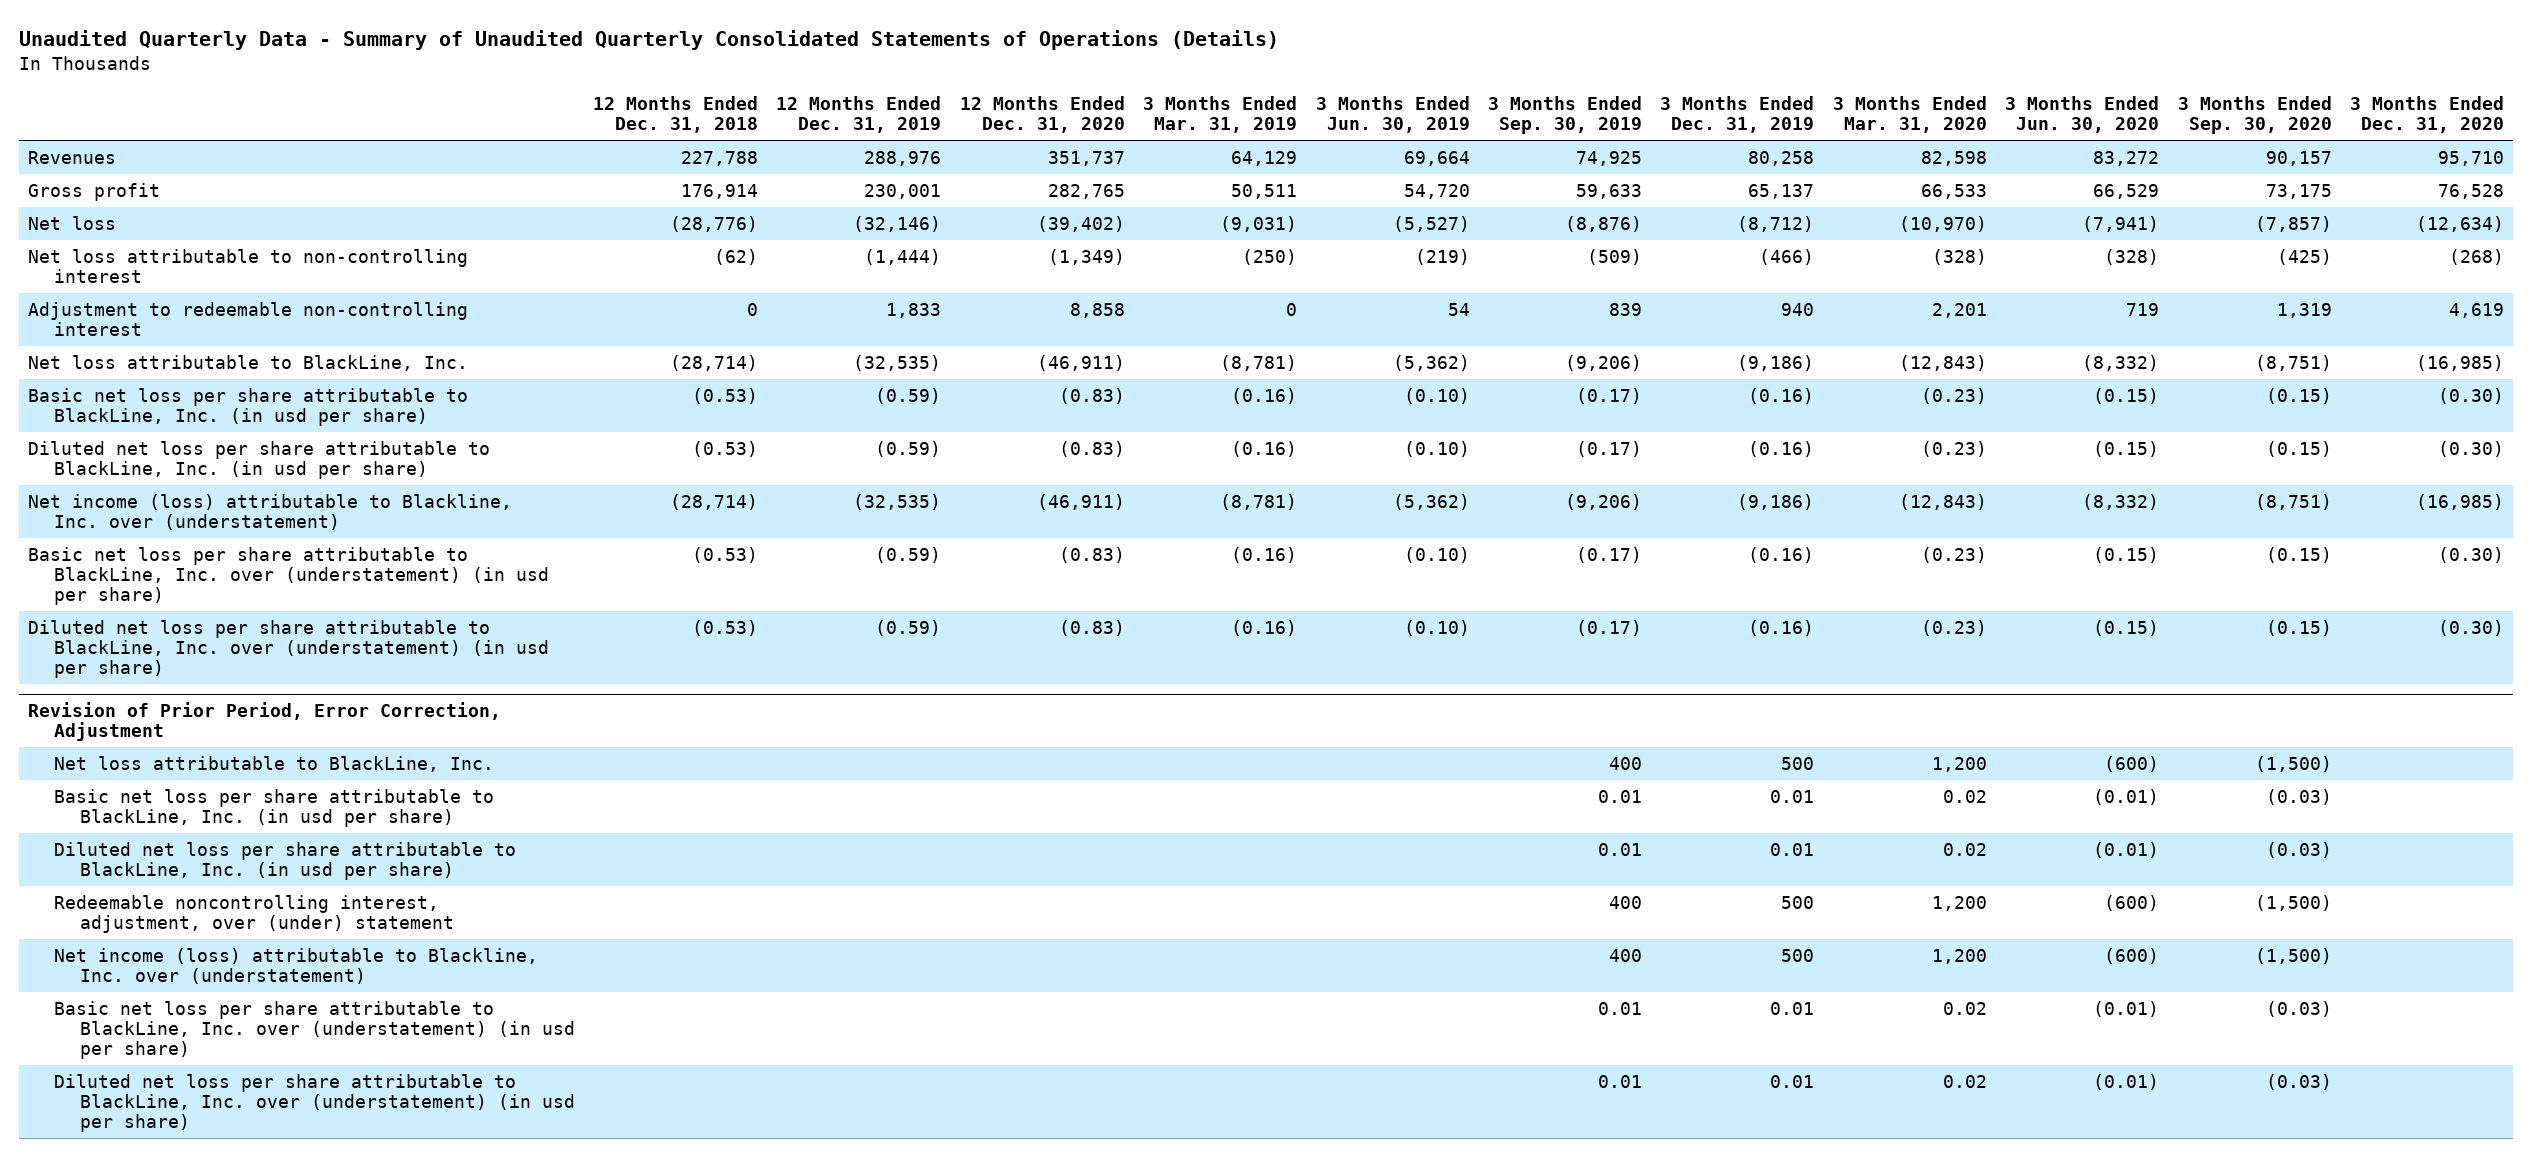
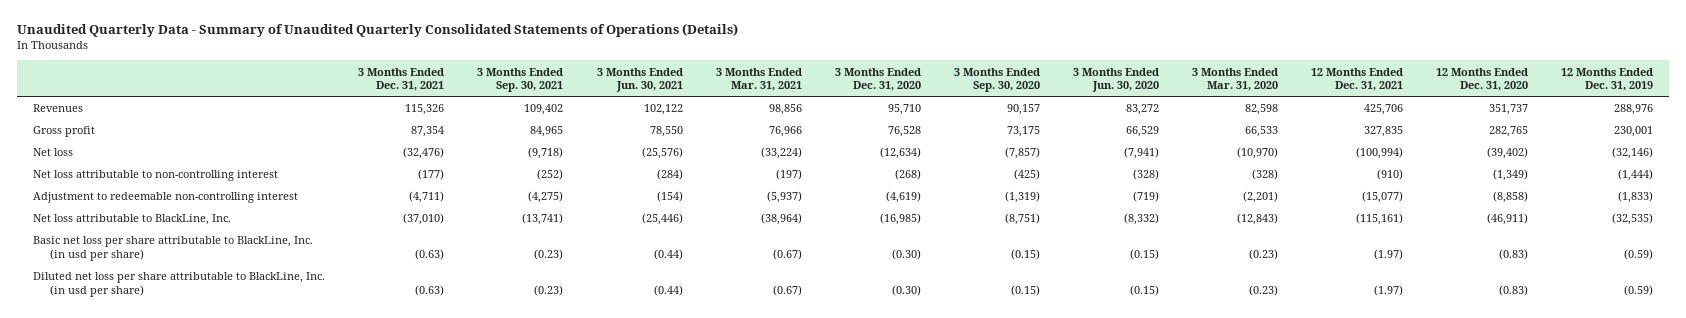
- | 12 Months Ended Dec. 31, 2018 | 12 Months Ended Dec. 31, 2019 | 12 Months Ended Dec. 31, 2020 | 3 Months Ended Mar. 31, 2019 | 3 Months Ended Jun. 30, 2019 | 3 Months Ended Sep. 30, 2019 | 3 Months Ended Dec. 31, 2019 | 3 Months Ended Mar. 31, 2020 | 3 Months Ended Jun. 30, 2020 | 3 Months Ended Sep. 30, 2020 | 3 Months Ended Dec. 31, 2020
+ | 3 Months Ended Dec. 31, 2021 | 3 Months Ended Sep. 30, 2021 | 3 Months Ended Jun. 30, 2021 | 3 Months Ended Mar. 31, 2021 | 3 Months Ended Dec. 31, 2020 | 3 Months Ended Sep. 30, 2020 | 3 Months Ended Jun. 30, 2020 | 3 Months Ended Mar. 31, 2020 | 12 Months Ended Dec. 31, 2021 | 12 Months Ended Dec. 31, 2020 | 12 Months Ended Dec. 31, 2019
- Adjustment to redeemable non-controlling interest | 0 | 1,833 | 8,858 | 0 | 54 | 839 | 940 | 2,201 | 719 | 1,319 | 4,619
+ Adjustment to redeemable non-controlling interest | (4,711) | (4,275) | (154) | (5,937) | (4,619) | (1,319) | (719) | (2,201) | (15,077) | (8,858) | (1,833)
- Net income (loss) attributable to Blackline, Inc. over (understatement) | (28,714) | (32,535) | (46,911) | (8,781) | (5,362) | (9,206) | (9,186) | (12,843) | (8,332) | (8,751) | (16,985)
- Basic net loss per share attributable to BlackLine, Inc. over (understatement) (in usd per share) | (0.53) | (0.59) | (0.83) | (0.16) | (0.10) | (0.17) | (0.16) | (0.23) | (0.15) | (0.15) | (0.30)
- Diluted net loss per share attributable to BlackLine, Inc. over (understatement) (in usd per share) | (0.53) | (0.59) | (0.83) | (0.16) | (0.10) | (0.17) | (0.16) | (0.23) | (0.15) | (0.15) | (0.30)
- Revision of Prior Period, Error Correction, Adjustment
- Net loss attributable to BlackLine, Inc. | | | | | | 400 | 500 | 1,200 | (600) | (1,500) |
- Basic net loss per share attributable to BlackLine, Inc. (in usd per share) | | | | | | 0.01 | 0.01 | 0.02 | (0.01) | (0.03) |
- Diluted net loss per share attributable to BlackLine, Inc. (in usd per share) | | | | | | 0.01 | 0.01 | 0.02 | (0.01) | (0.03) |
- Redeemable noncontrolling interest, adjustment, over (under) statement | | | | | | 400 | 500 | 1,200 | (600) | (1,500) |
- Net income (loss) attributable to Blackline, Inc. over (understatement) | | | | | | 400 | 500 | 1,200 | (600) | (1,500) |
- Basic net loss per share attributable to BlackLine, Inc. over (understatement) (in usd per share) | | | | | | 0.01 | 0.01 | 0.02 | (0.01) | (0.03) |
- Diluted net loss per share attributable to BlackLine, Inc. over (understatement) (in usd per share) | | | | | | 0.01 | 0.01 | 0.02 | (0.01) | (0.03) |

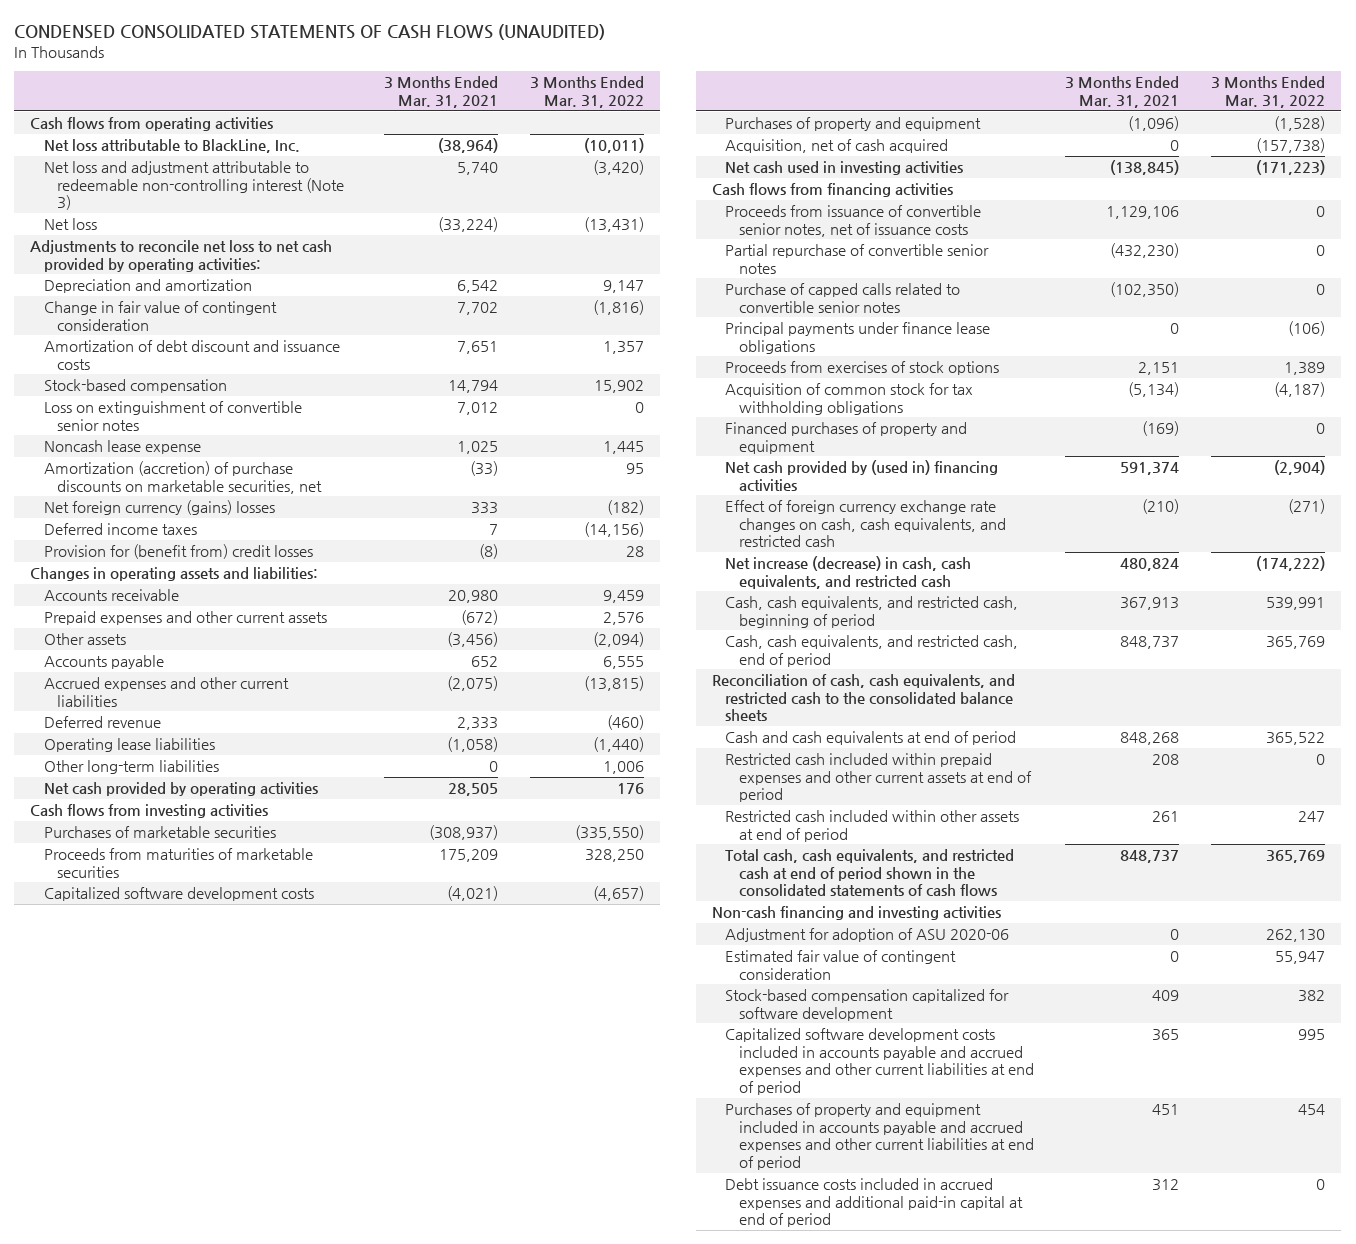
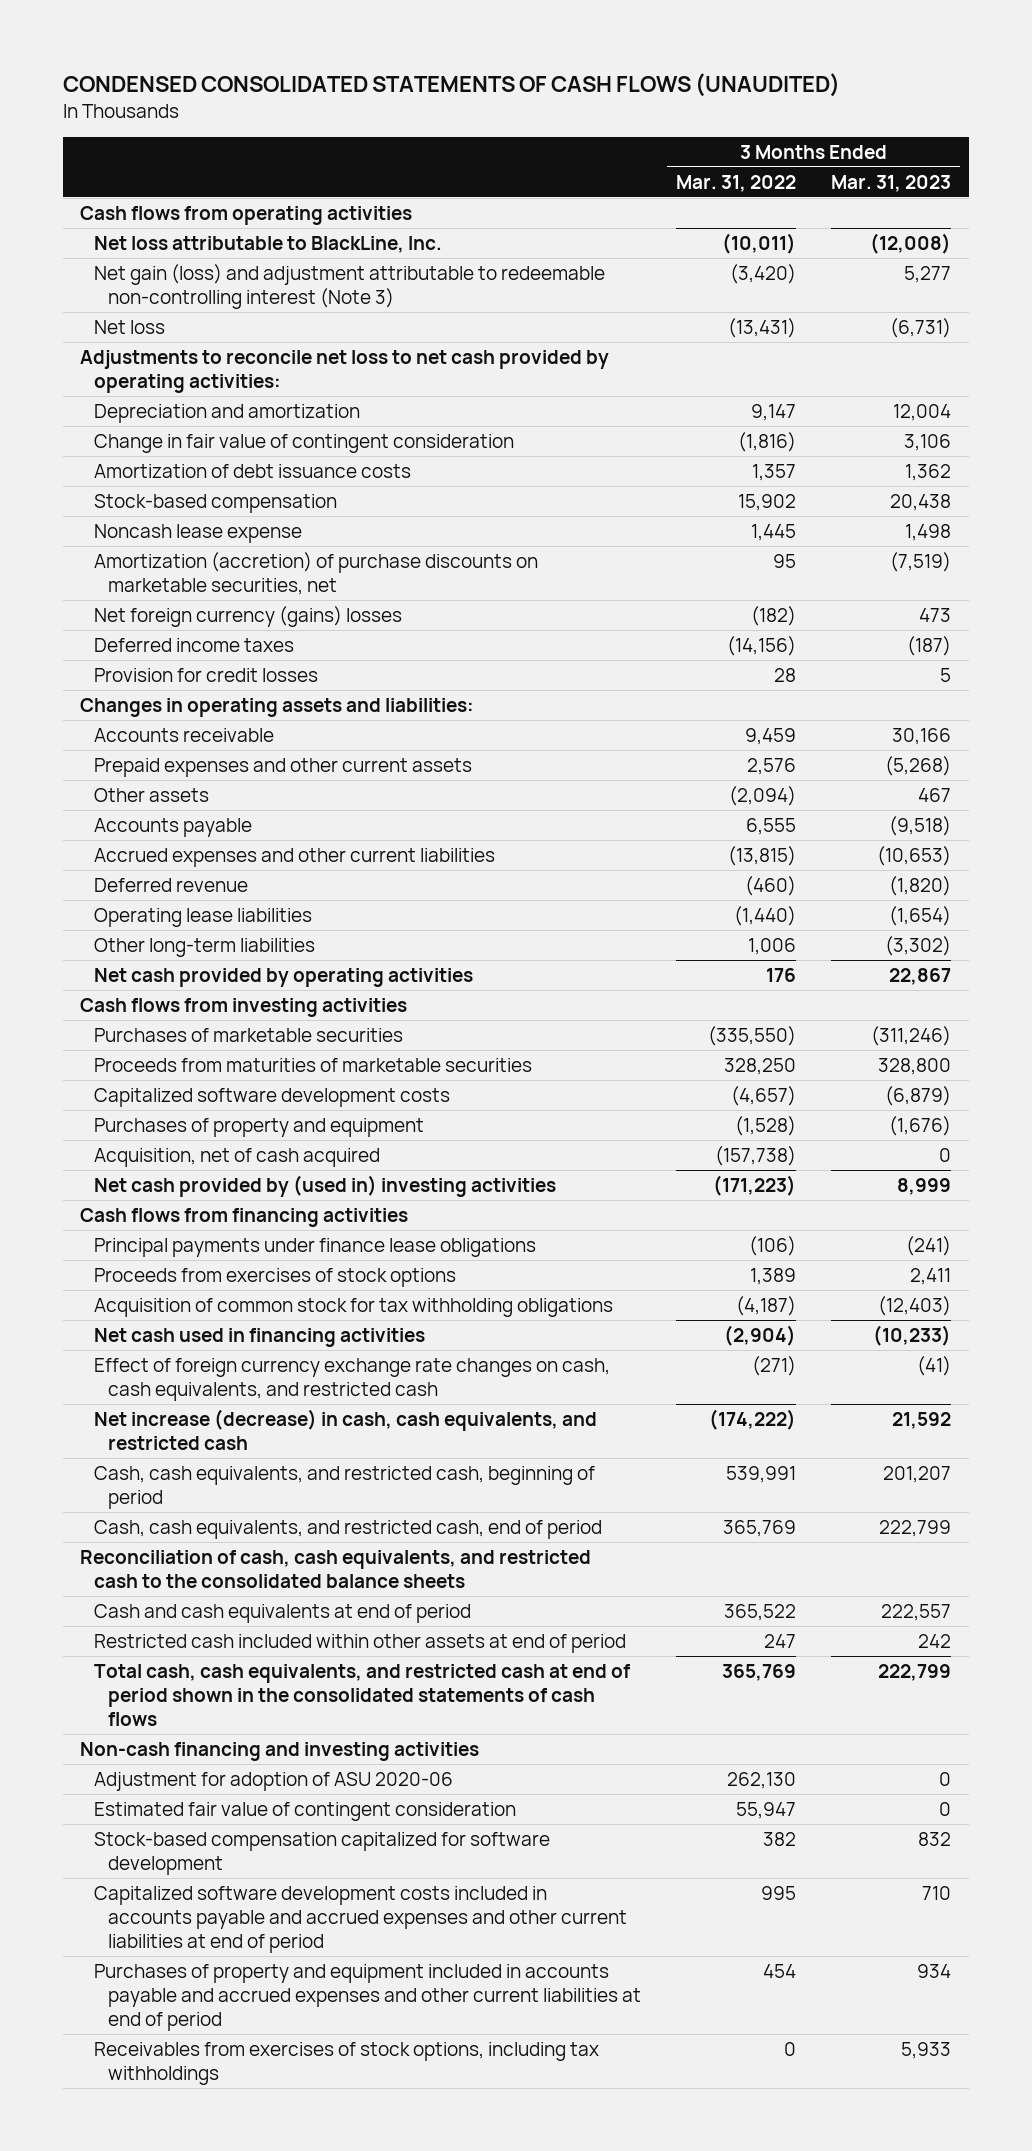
- | 3 Months Ended Mar. 31, 2021 | 3 Months Ended Mar. 31, 2022
+ | 3 Months Ended Mar. 31, 2022 | 3 Months Ended Mar. 31, 2023
- Net loss and adjustment attributable to redeemable non-controlling interest (Note 3) | 5,740 | (3,420)
+ Net gain (loss) and adjustment attributable to redeemable non-controlling interest (Note 3) | (3,420) | 5,277
- Amortization of debt discount and issuance costs | 7,651 | 1,357
+ Amortization of debt issuance costs | 1,357 | 1,362
- Loss on extinguishment of convertible senior notes | 7,012 | 0
- Provision for (benefit from) credit losses | (8) | 28
+ Provision for credit losses | 28 | 5
- Net cash used in investing activities | (138,845) | (171,223)
+ Net cash provided by (used in) investing activities | (171,223) | 8,999
- Proceeds from issuance of convertible senior notes, net of issuance costs | 1,129,106 | 0
- Partial repurchase of convertible senior notes | (432,230) | 0
- Purchase of capped calls related to convertible senior notes | (102,350) | 0
- Financed purchases of property and equipment | (169) | 0
- Net cash provided by (used in) financing activities | 591,374 | (2,904)
+ Net cash used in financing activities | (2,904) | (10,233)
- Restricted cash included within prepaid expenses and other current assets at end of period | 208 | 0
- Debt issuance costs included in accrued expenses and additional paid-in capital at end of period | 312 | 0
+ Receivables from exercises of stock options, including tax withholdings | 0 | 5,933

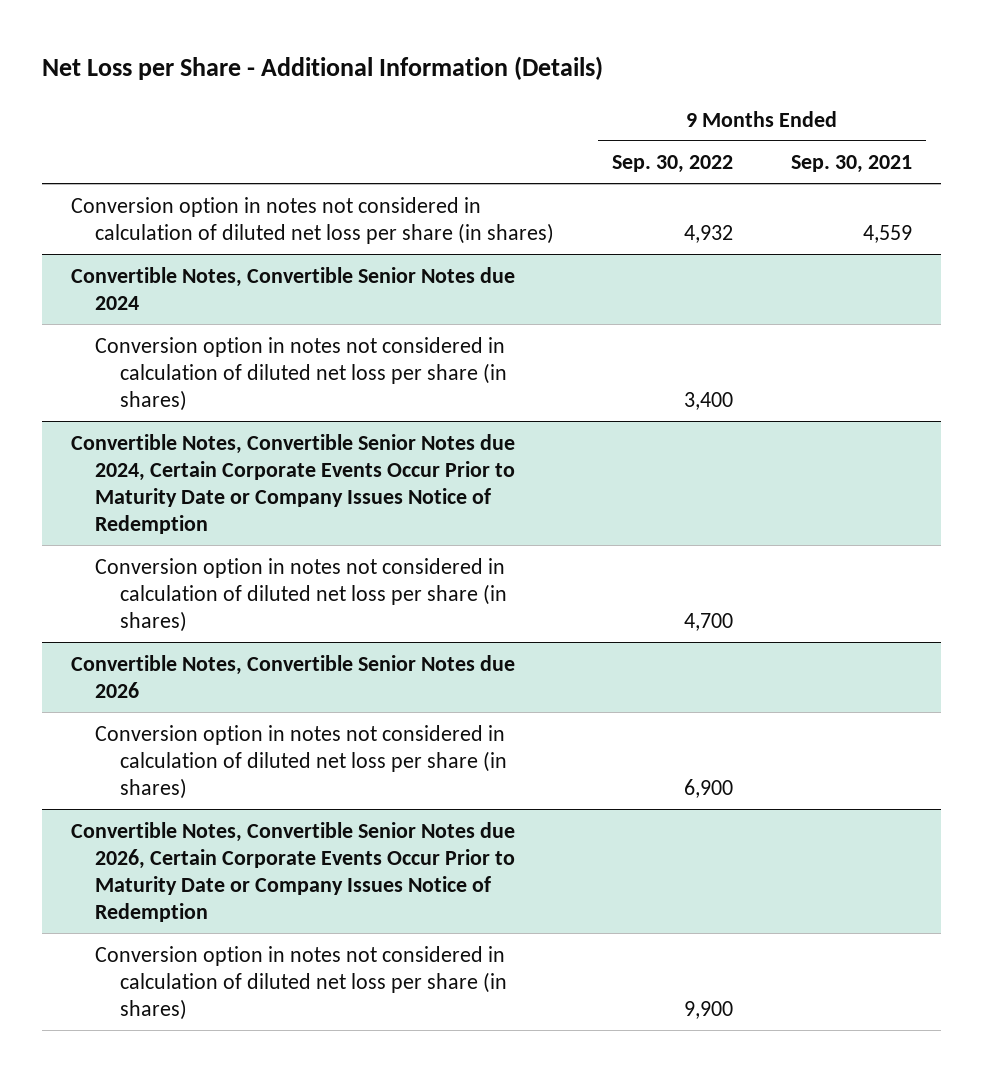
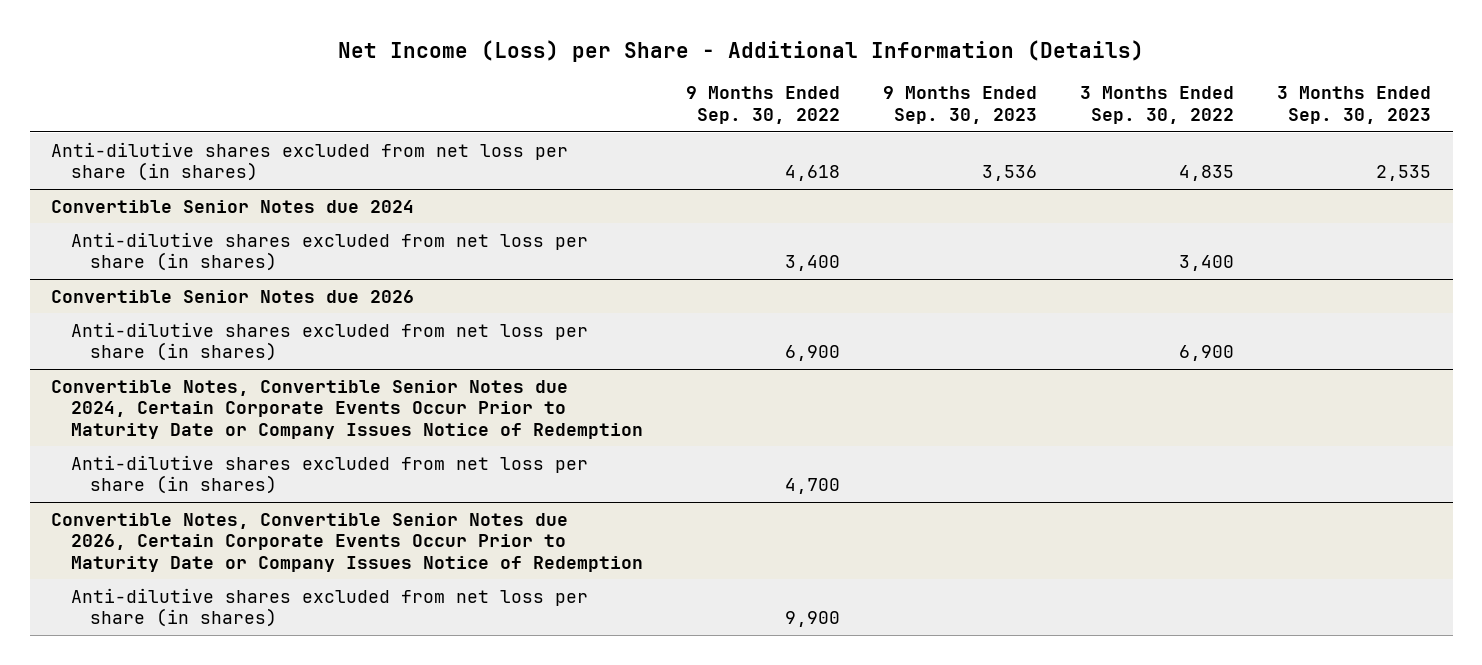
- Net Loss per Share - Additional Information (Details)
+ Net Income (Loss) per Share - Additional Information (Details)
- | 9 Months Ended Sep. 30, 2022 | 9 Months Ended Sep. 30, 2021
+ | 9 Months Ended Sep. 30, 2022 | 9 Months Ended Sep. 30, 2023 | 3 Months Ended Sep. 30, 2022 | 3 Months Ended Sep. 30, 2023
- Conversion option in notes not considered in calculation of diluted net loss per share (in shares) | 4,932 | 4,559
- Convertible Notes, Convertible Senior Notes due 2024
- Conversion option in notes not considered in calculation of diluted net loss per share (in shares) | 3,400 |
+ Anti-dilutive shares excluded from net loss per share (in shares) | 4,618 | 3,536 | 4,835 | 2,535
+ Convertible Senior Notes due 2024
+ Anti-dilutive shares excluded from net loss per share (in shares) | 3,400 | | 3,400 |
+ Convertible Senior Notes due 2026
+ Anti-dilutive shares excluded from net loss per share (in shares) | 6,900 | | 6,900 |
@ Convertible Notes, Convertible Senior Notes due 2024, Certain Corporate Events Occur Prior to Maturity Date or Company Issues Notice of Redemption
- Conversion option in notes not considered in calculation of diluted net loss per share (in shares) | 4,700 |
- Convertible Notes, Convertible Senior Notes due 2026
- Conversion option in notes not considered in calculation of diluted net loss per share (in shares) | 6,900 |
@ Convertible Notes, Convertible Senior Notes due 2024, Certain Corporate Events Occur Prior to Maturity Date or Company Issues Notice of Redemption
+ Anti-dilutive shares excluded from net loss per share (in shares) | 4,700 | | |
@ Convertible Notes, Convertible Senior Notes due 2026, Certain Corporate Events Occur Prior to Maturity Date or Company Issues Notice of Redemption
- Conversion option in notes not considered in calculation of diluted net loss per share (in shares) | 9,900 |
+ Anti-dilutive shares excluded from net loss per share (in shares) | 9,900 | | |

